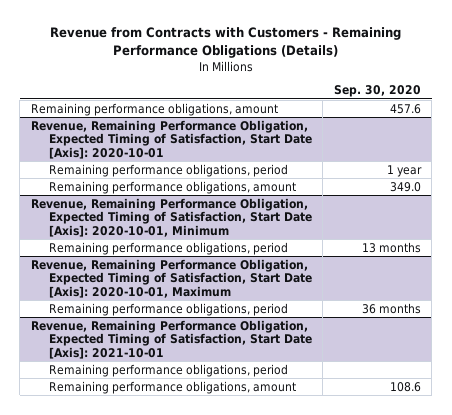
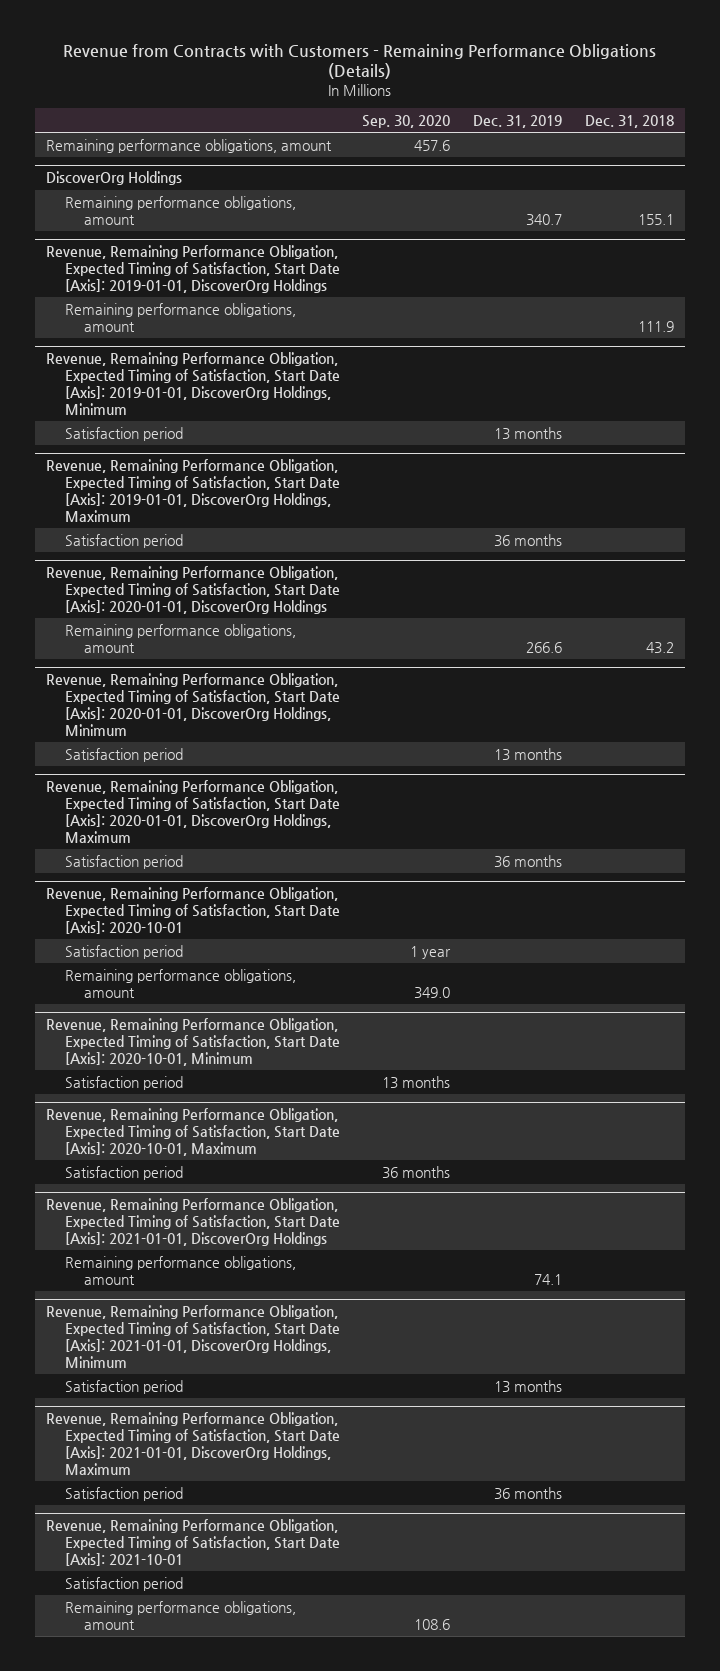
- | Sep. 30, 2020
+ | Sep. 30, 2020 | Dec. 31, 2019 | Dec. 31, 2018
+ DiscoverOrg Holdings
+ Remaining performance obligations, amount | | 340.7 | 155.1
+ Revenue, Remaining Performance Obligation, Expected Timing of Satisfaction, Start Date [Axis]: 2019-01-01, DiscoverOrg Holdings
+ Remaining performance obligations, amount | | | 111.9
+ Revenue, Remaining Performance Obligation, Expected Timing of Satisfaction, Start Date [Axis]: 2019-01-01, DiscoverOrg Holdings, Minimum
+ Satisfaction period | | 13 months |
+ Revenue, Remaining Performance Obligation, Expected Timing of Satisfaction, Start Date [Axis]: 2019-01-01, DiscoverOrg Holdings, Maximum
+ Satisfaction period | | 36 months |
+ Revenue, Remaining Performance Obligation, Expected Timing of Satisfaction, Start Date [Axis]: 2020-01-01, DiscoverOrg Holdings
+ Remaining performance obligations, amount | | 266.6 | 43.2
+ Revenue, Remaining Performance Obligation, Expected Timing of Satisfaction, Start Date [Axis]: 2020-01-01, DiscoverOrg Holdings, Minimum
+ Satisfaction period | | 13 months |
+ Revenue, Remaining Performance Obligation, Expected Timing of Satisfaction, Start Date [Axis]: 2020-01-01, DiscoverOrg Holdings, Maximum
+ Satisfaction period | | 36 months |
@ Revenue, Remaining Performance Obligation, Expected Timing of Satisfaction, Start Date [Axis]: 2020-10-01
- Remaining performance obligations, period | 1 year
+ Satisfaction period | 1 year | |
@ Revenue, Remaining Performance Obligation, Expected Timing of Satisfaction, Start Date [Axis]: 2020-10-01, Minimum
- Remaining performance obligations, period | 13 months
+ Satisfaction period | 13 months | |
@ Revenue, Remaining Performance Obligation, Expected Timing of Satisfaction, Start Date [Axis]: 2020-10-01, Maximum
- Remaining performance obligations, period | 36 months
+ Satisfaction period | 36 months | |
+ Revenue, Remaining Performance Obligation, Expected Timing of Satisfaction, Start Date [Axis]: 2021-01-01, DiscoverOrg Holdings
+ Remaining performance obligations, amount | | 74.1 |
+ Revenue, Remaining Performance Obligation, Expected Timing of Satisfaction, Start Date [Axis]: 2021-01-01, DiscoverOrg Holdings, Minimum
+ Satisfaction period | | 13 months |
+ Revenue, Remaining Performance Obligation, Expected Timing of Satisfaction, Start Date [Axis]: 2021-01-01, DiscoverOrg Holdings, Maximum
+ Satisfaction period | | 36 months |
@ Revenue, Remaining Performance Obligation, Expected Timing of Satisfaction, Start Date [Axis]: 2021-10-01
- Remaining performance obligations, period
+ Satisfaction period

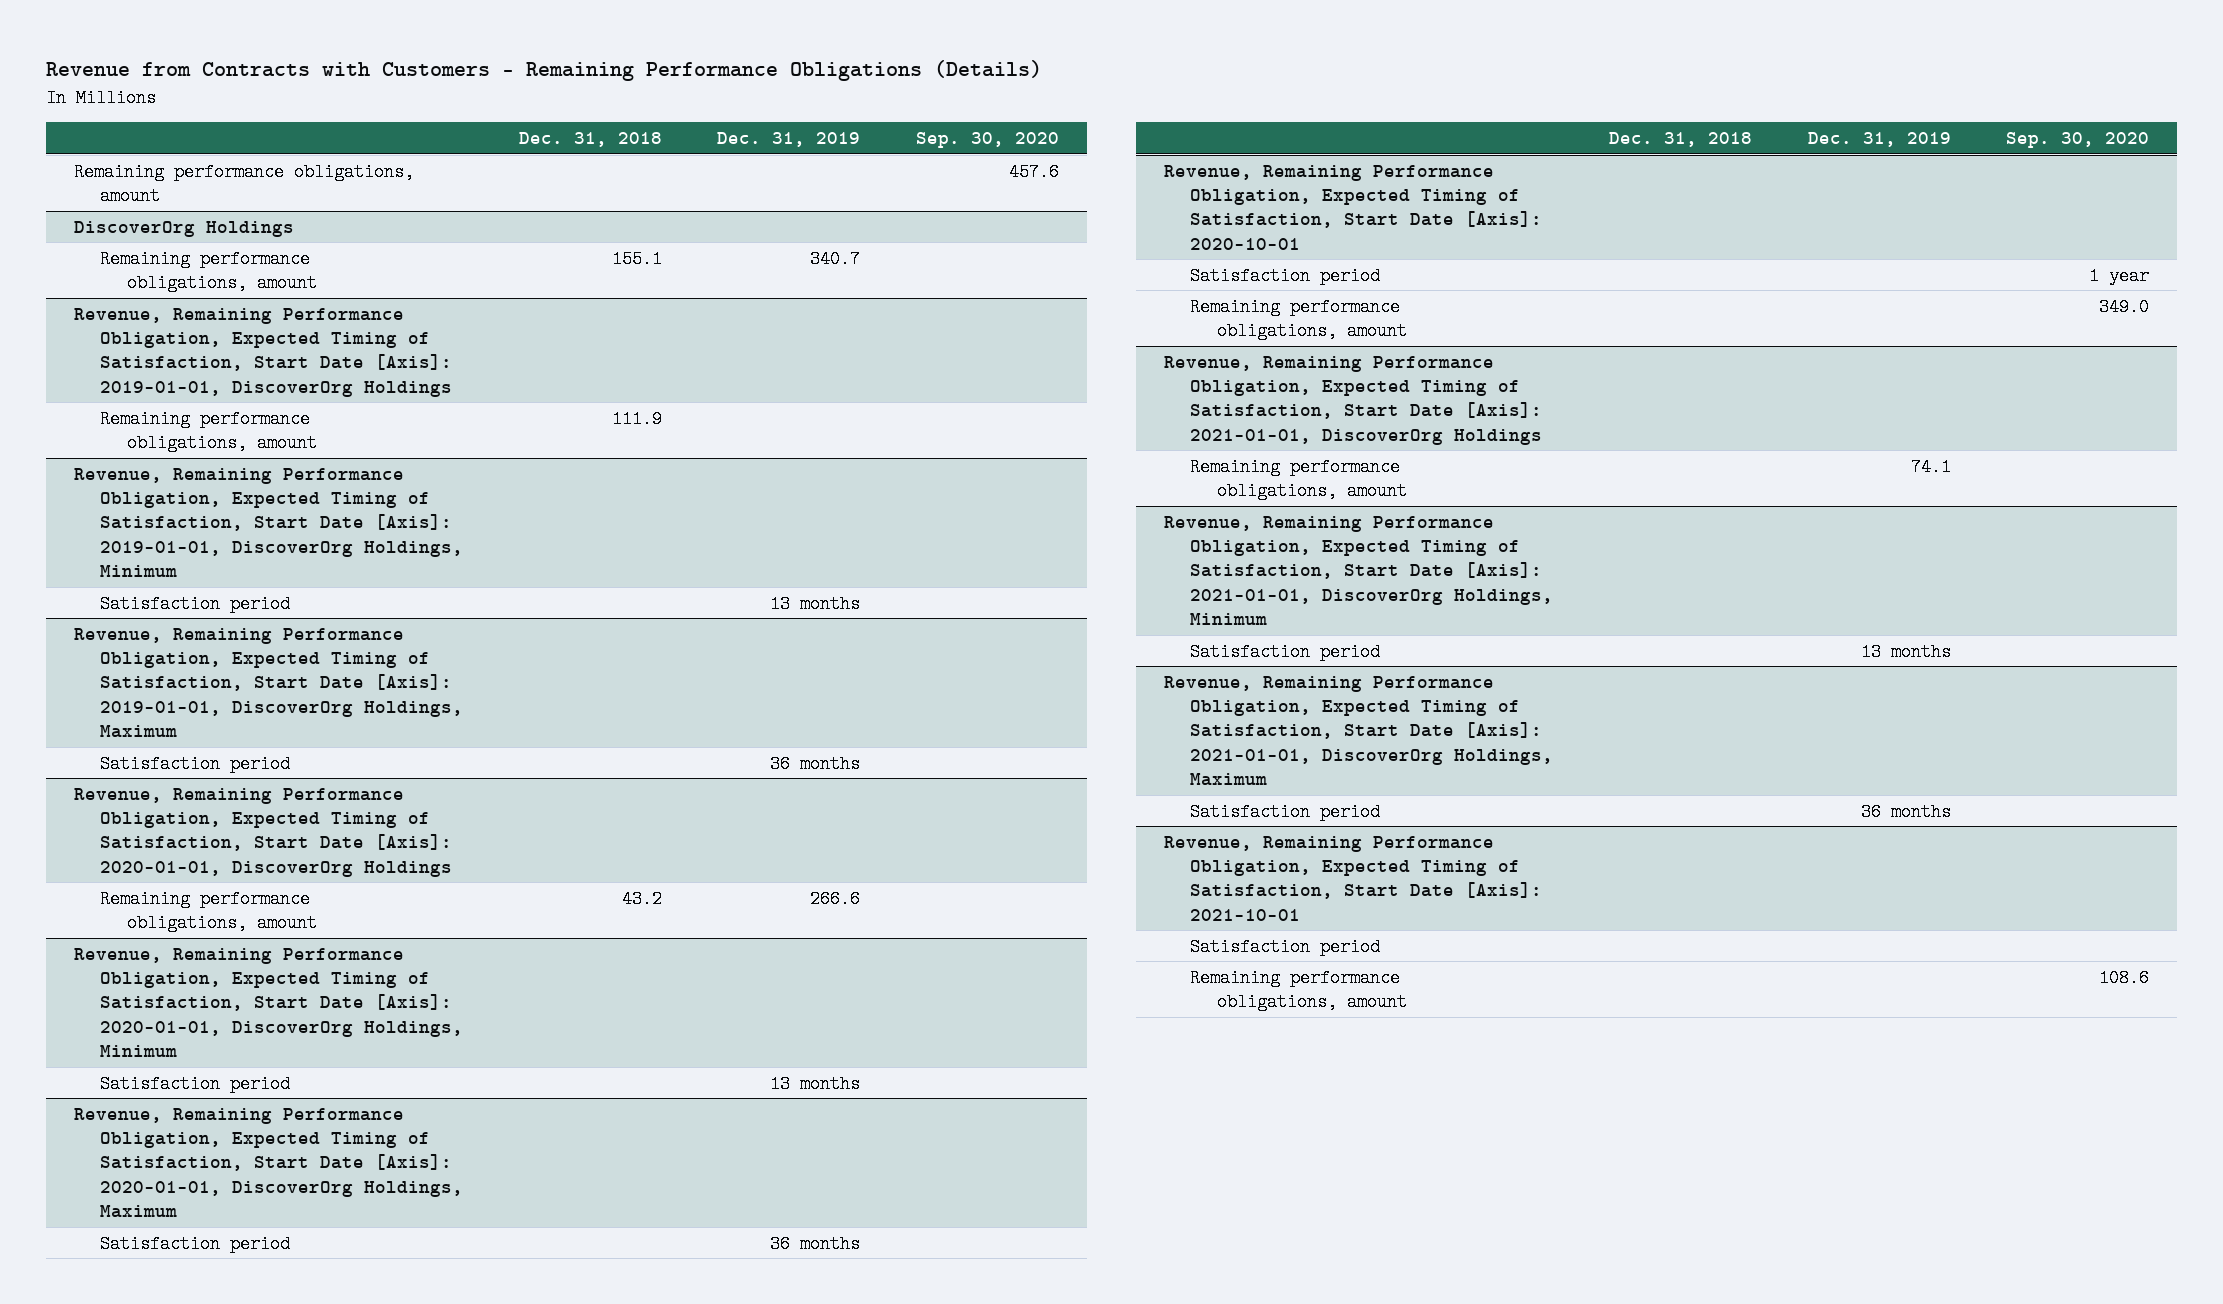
- | Sep. 30, 2020 | Dec. 31, 2019 | Dec. 31, 2018
+ | Dec. 31, 2018 | Dec. 31, 2019 | Sep. 30, 2020
- Revenue, Remaining Performance Obligation, Expected Timing of Satisfaction, Start Date [Axis]: 2020-10-01, Minimum
- Satisfaction period | 13 months | |
- Revenue, Remaining Performance Obligation, Expected Timing of Satisfaction, Start Date [Axis]: 2020-10-01, Maximum
- Satisfaction period | 36 months | |

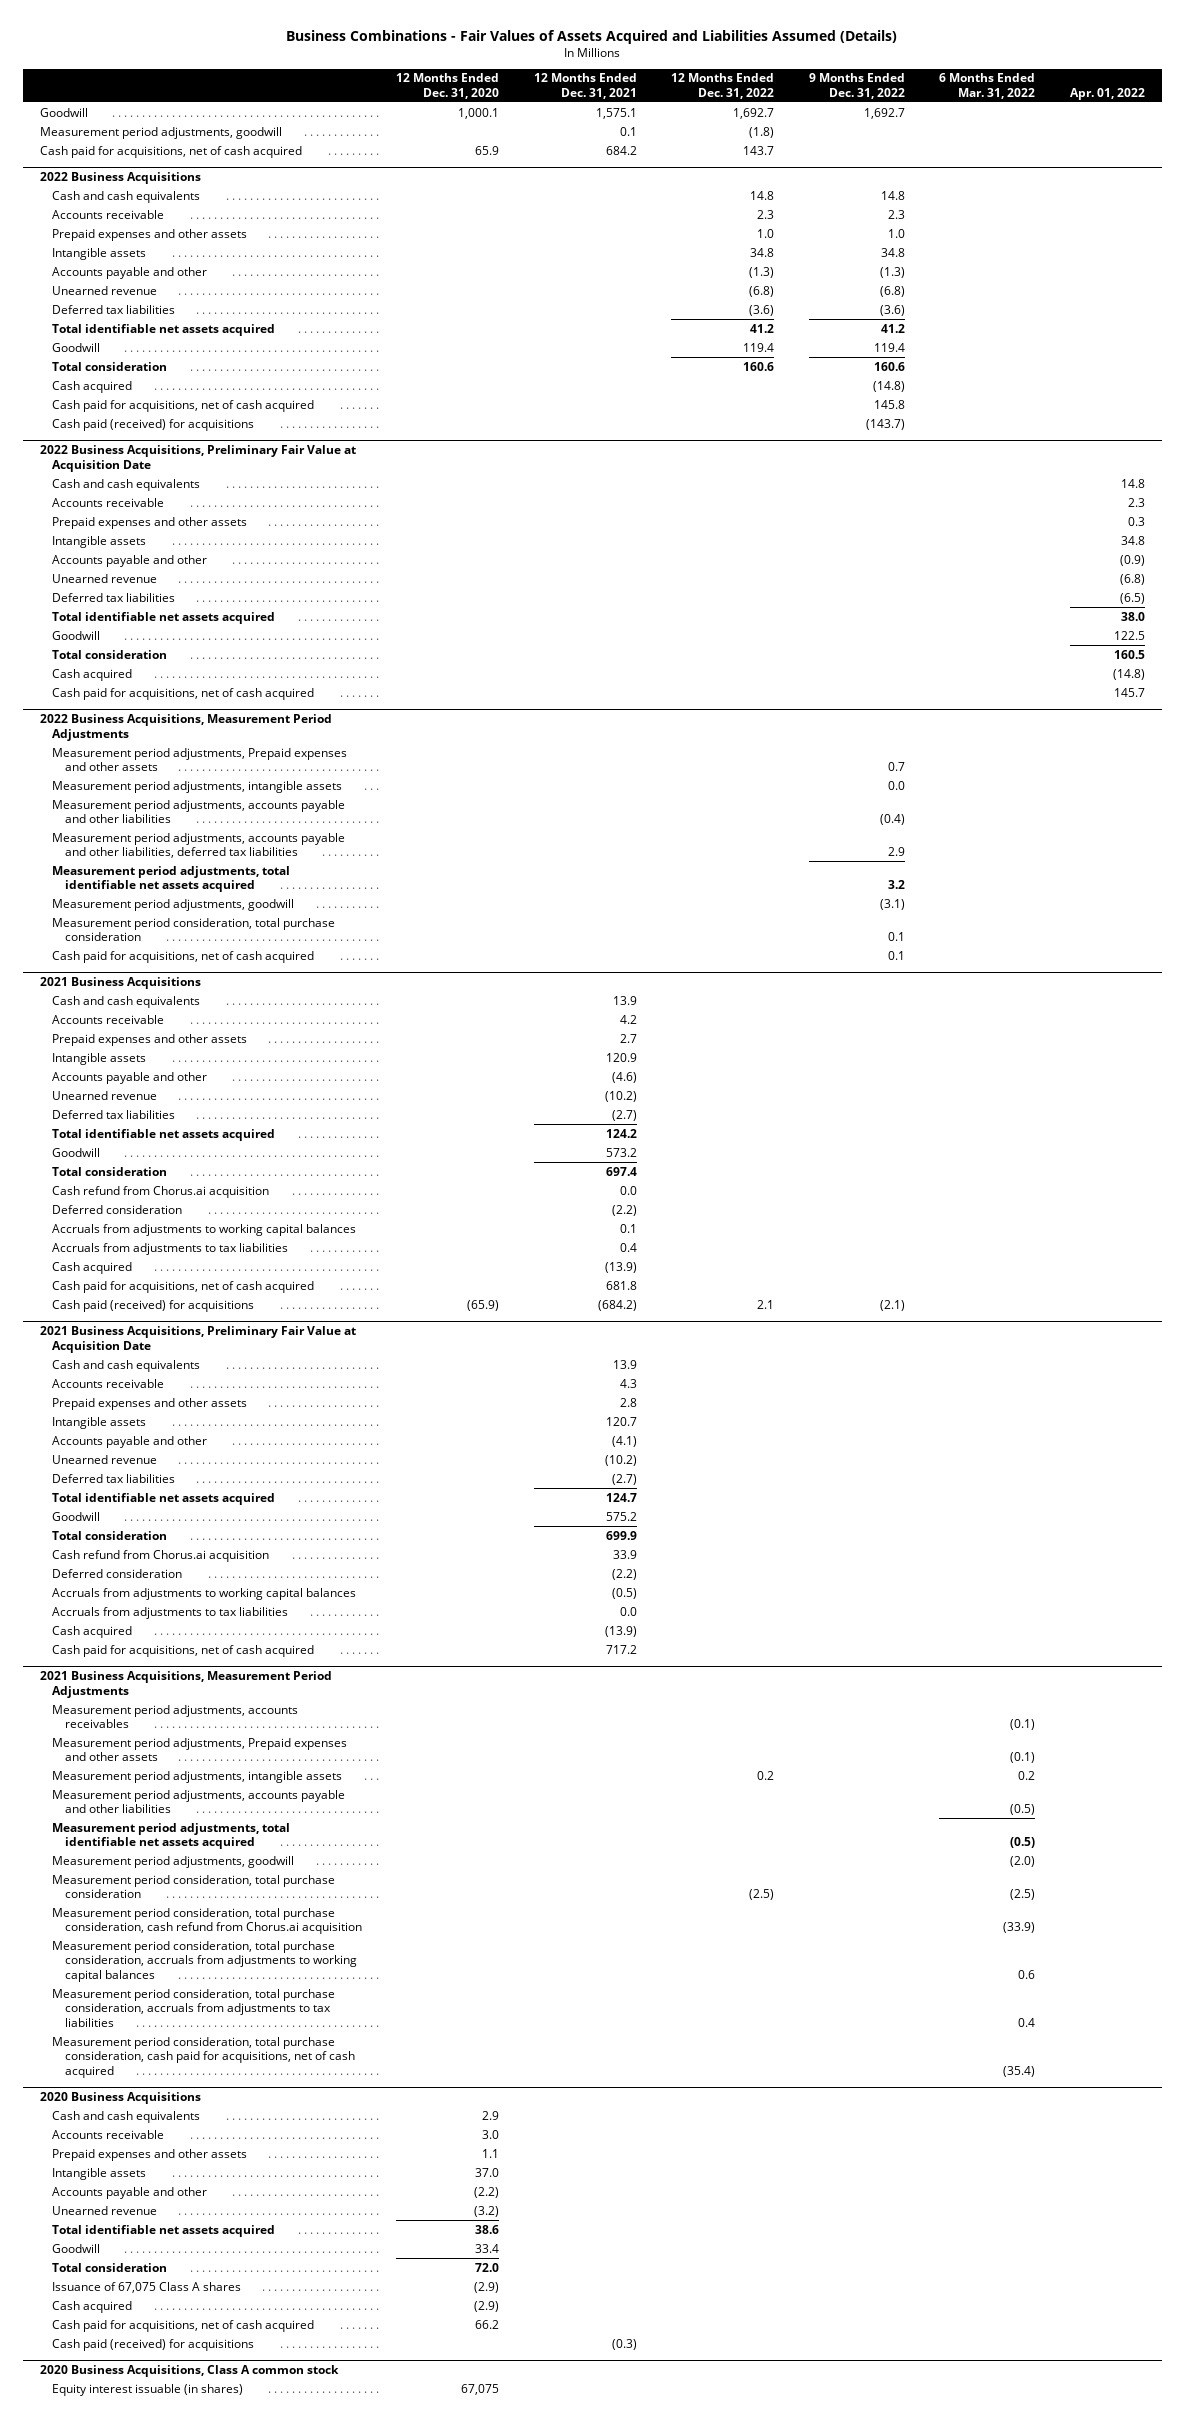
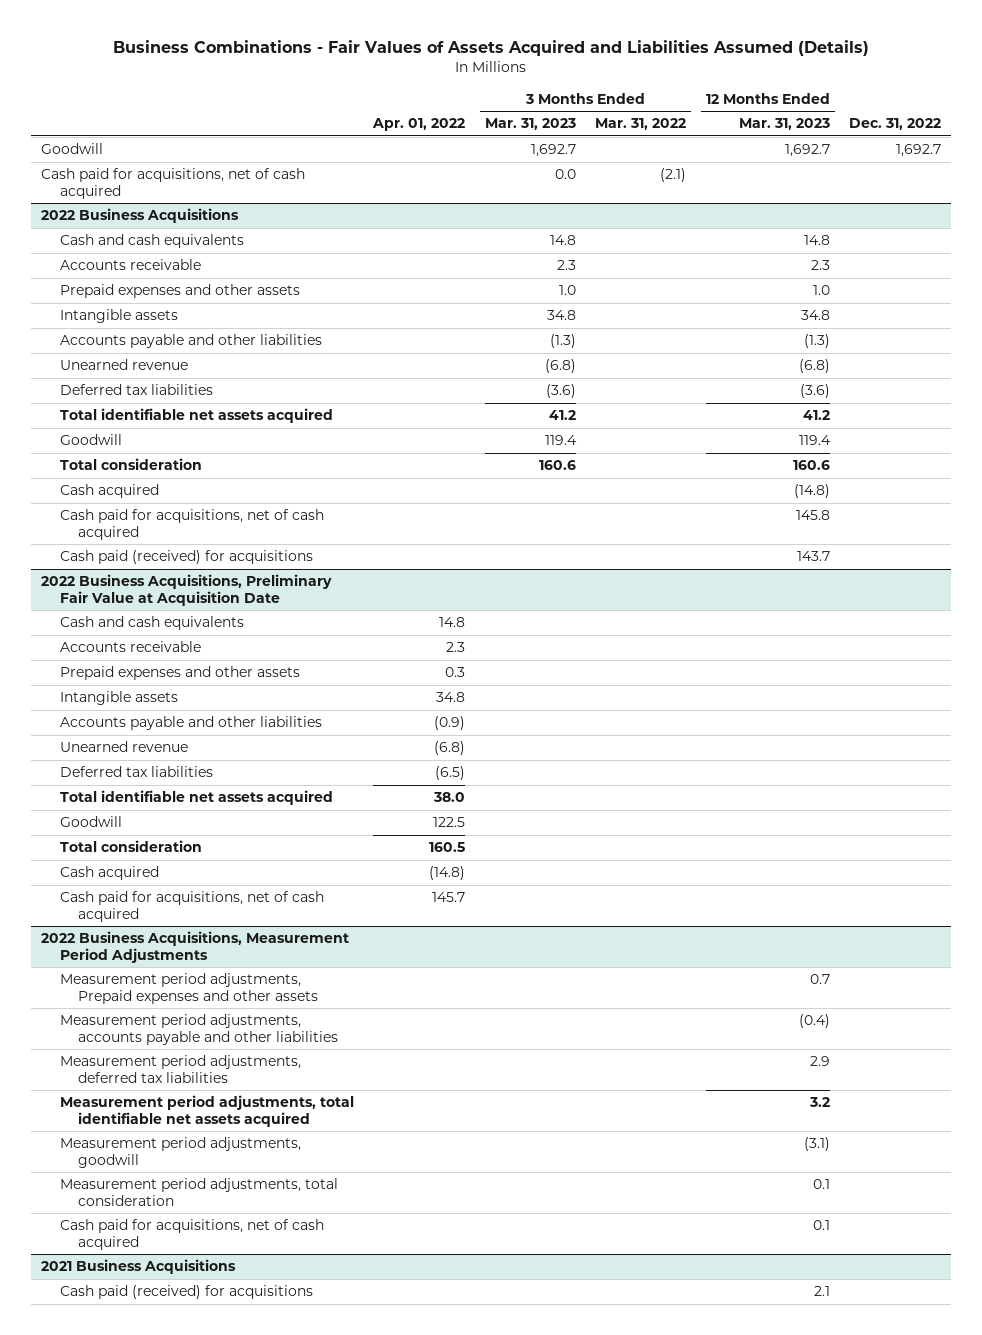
- | 12 Months Ended Dec. 31, 2020 | 12 Months Ended Dec. 31, 2021 | 12 Months Ended Dec. 31, 2022 | 9 Months Ended Dec. 31, 2022 | 6 Months Ended Mar. 31, 2022 | Apr. 01, 2022
+ | Apr. 01, 2022 | 3 Months Ended Mar. 31, 2023 | 3 Months Ended Mar. 31, 2022 | 12 Months Ended Mar. 31, 2023 | Dec. 31, 2022
- Measurement period adjustments, goodwill | | 0.1 | (1.8) | | |
@ 2022 Business Acquisitions
- Accounts payable and other | | | (1.3) | (1.3) | |
+ Accounts payable and other liabilities | | (1.3) | | (1.3) |
@ 2022 Business Acquisitions, Preliminary Fair Value at Acquisition Date
- Accounts payable and other | | | | | | (0.9)
+ Accounts payable and other liabilities | (0.9) | | | |
@ 2022 Business Acquisitions, Measurement Period Adjustments
- Measurement period adjustments, intangible assets | | | | 0.0 | |
- Measurement period adjustments, accounts payable and other liabilities, deferred tax liabilities | | | | 2.9 | |
+ Measurement period adjustments, deferred tax liabilities | | | | 2.9 |
- Measurement period consideration, total purchase consideration | | | | 0.1 | |
+ Measurement period adjustments, total consideration | | | | 0.1 |
@ 2021 Business Acquisitions
- Cash and cash equivalents | | 13.9 | | | |
- Accounts receivable | | 4.2 | | | |
- Prepaid expenses and other assets | | 2.7 | | | |
- Intangible assets | | 120.9 | | | |
- Accounts payable and other | | (4.6) | | | |
- Unearned revenue | | (10.2) | | | |
- Deferred tax liabilities | | (2.7) | | | |
- Total identifiable net assets acquired | | 124.2 | | | |
- Goodwill | | 573.2 | | | |
- Total consideration | | 697.4 | | | |
- Cash refund from Chorus.ai acquisition | | 0.0 | | | |
- Deferred consideration | | (2.2) | | | |
- Accruals from adjustments to working capital balances | | 0.1 | | | |
- Accruals from adjustments to tax liabilities | | 0.4 | | | |
- Cash acquired | | (13.9) | | | |
- Cash paid for acquisitions, net of cash acquired | | 681.8 | | | |
- 2021 Business Acquisitions, Preliminary Fair Value at Acquisition Date
- Cash and cash equivalents | | 13.9 | | | |
- Accounts receivable | | 4.3 | | | |
- Prepaid expenses and other assets | | 2.8 | | | |
- Intangible assets | | 120.7 | | | |
- Accounts payable and other | | (4.1) | | | |
- Unearned revenue | | (10.2) | | | |
- Deferred tax liabilities | | (2.7) | | | |
- Total identifiable net assets acquired | | 124.7 | | | |
- Goodwill | | 575.2 | | | |
- Total consideration | | 699.9 | | | |
- Cash refund from Chorus.ai acquisition | | 33.9 | | | |
- Deferred consideration | | (2.2) | | | |
- Accruals from adjustments to working capital balances | | (0.5) | | | |
- Accruals from adjustments to tax liabilities | | 0.0 | | | |
- Cash acquired | | (13.9) | | | |
- Cash paid for acquisitions, net of cash acquired | | 717.2 | | | |
- 2021 Business Acquisitions, Measurement Period Adjustments
- Measurement period adjustments, accounts receivables | | | | | (0.1) |
- Measurement period adjustments, Prepaid expenses and other assets | | | | | (0.1) |
- Measurement period adjustments, intangible assets | | | 0.2 | | 0.2 |
- Measurement period adjustments, accounts payable and other liabilities | | | | | (0.5) |
- Measurement period adjustments, total identifiable net assets acquired | | | | | (0.5) |
- Measurement period adjustments, goodwill | | | | | (2.0) |
- Measurement period consideration, total purchase consideration | | | (2.5) | | (2.5) |
- Measurement period consideration, total purchase consideration, cash refund from Chorus.ai acquisition | | | | | (33.9) |
- Measurement period consideration, total purchase consideration, accruals from adjustments to working capital balances | | | | | 0.6 |
- Measurement period consideration, total purchase consideration, accruals from adjustments to tax liabilities | | | | | 0.4 |
- Measurement period consideration, total purchase consideration, cash paid for acquisitions, net of cash acquired | | | | | (35.4) |
- 2020 Business Acquisitions
- Cash and cash equivalents | 2.9 | | | | |
- Accounts receivable | 3.0 | | | | |
- Prepaid expenses and other assets | 1.1 | | | | |
- Intangible assets | 37.0 | | | | |
- Accounts payable and other | (2.2) | | | | |
- Unearned revenue | (3.2) | | | | |
- Total identifiable net assets acquired | 38.6 | | | | |
- Goodwill | 33.4 | | | | |
- Total consideration | 72.0 | | | | |
- Issuance of 67,075 Class A shares | (2.9) | | | | |
- Cash acquired | (2.9) | | | | |
- Cash paid for acquisitions, net of cash acquired | 66.2 | | | | |
- Cash paid (received) for acquisitions | | (0.3) | | | |
- 2020 Business Acquisitions, Class A common stock
- Equity interest issuable (in shares) | 67,075 | | | | |

